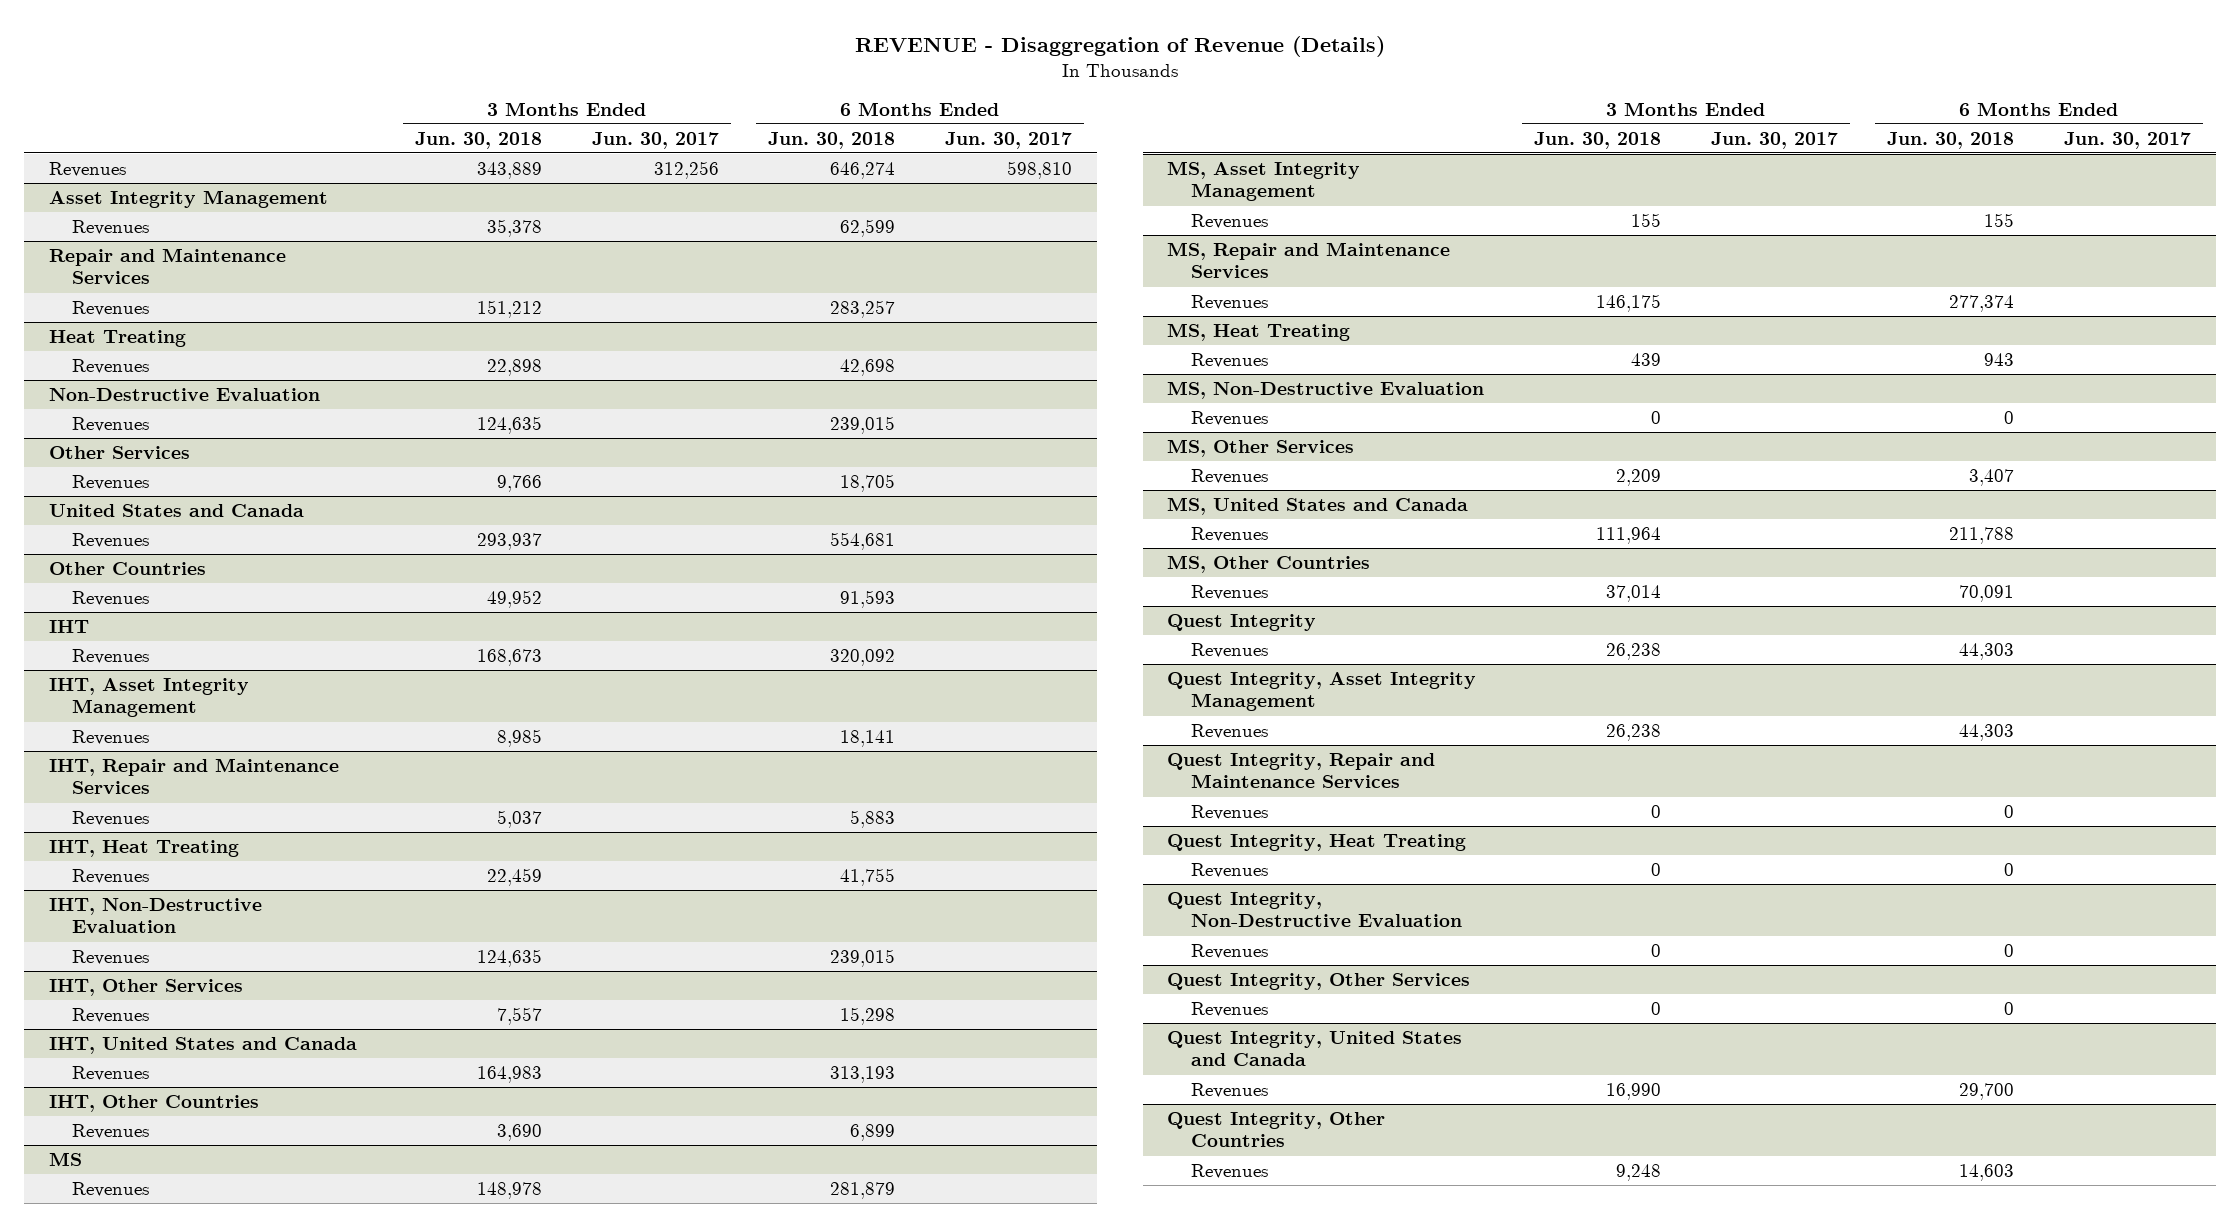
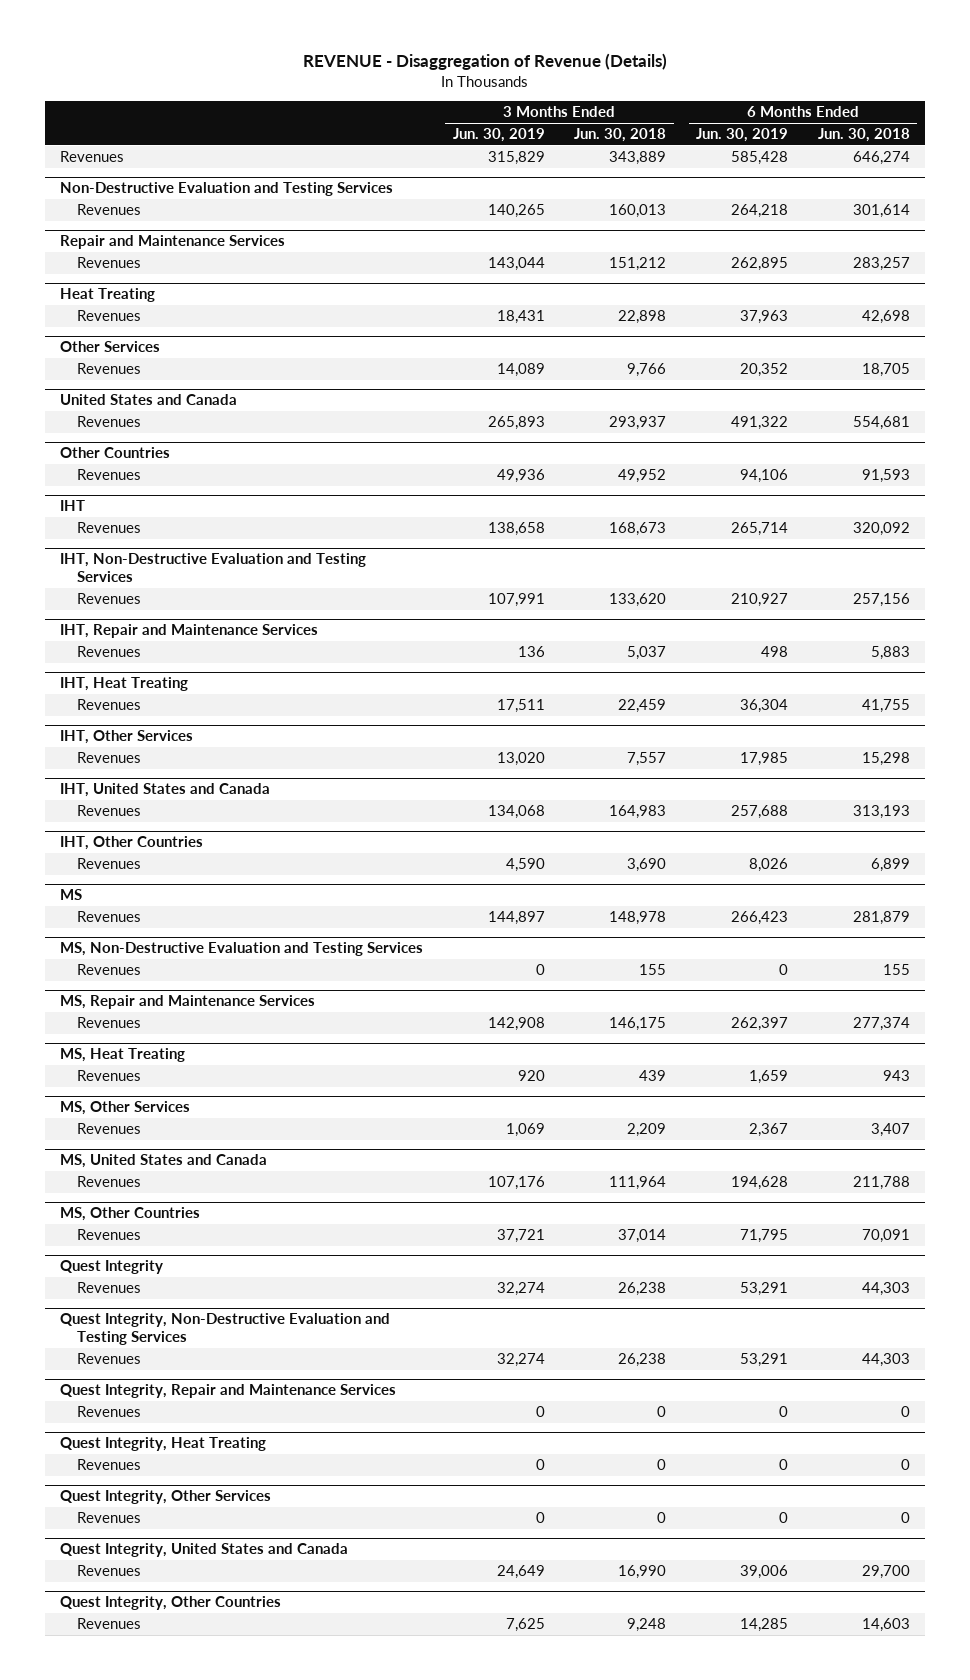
- | 3 Months Ended Jun. 30, 2018 | 3 Months Ended Jun. 30, 2017 | 6 Months Ended Jun. 30, 2018 | 6 Months Ended Jun. 30, 2017
+ | 3 Months Ended Jun. 30, 2019 | 3 Months Ended Jun. 30, 2018 | 6 Months Ended Jun. 30, 2019 | 6 Months Ended Jun. 30, 2018
- Asset Integrity Management
- Revenues | 35,378 | | 62,599 |
+ Non-Destructive Evaluation and Testing Services
+ Revenues | 140,265 | 160,013 | 264,218 | 301,614
- Non-Destructive Evaluation
- Revenues | 124,635 | | 239,015 |
- IHT, Asset Integrity Management
- Revenues | 8,985 | | 18,141 |
+ IHT, Non-Destructive Evaluation and Testing Services
+ Revenues | 107,991 | 133,620 | 210,927 | 257,156
- IHT, Non-Destructive Evaluation
- Revenues | 124,635 | | 239,015 |
- MS, Asset Integrity Management
+ MS, Non-Destructive Evaluation and Testing Services
- MS, Non-Destructive Evaluation
- Revenues | 0 | | 0 |
- Quest Integrity, Asset Integrity Management
+ Quest Integrity, Non-Destructive Evaluation and Testing Services
- Quest Integrity, Non-Destructive Evaluation
- Revenues | 0 | | 0 |

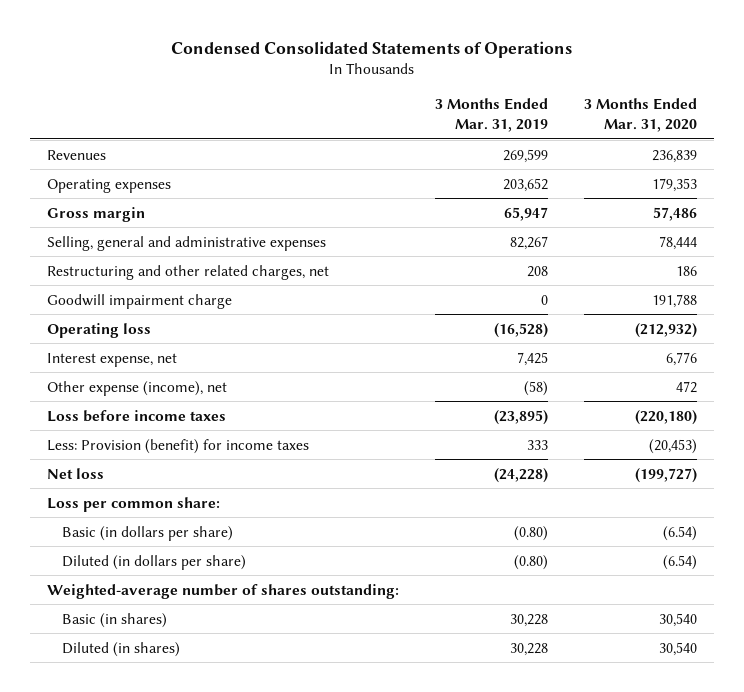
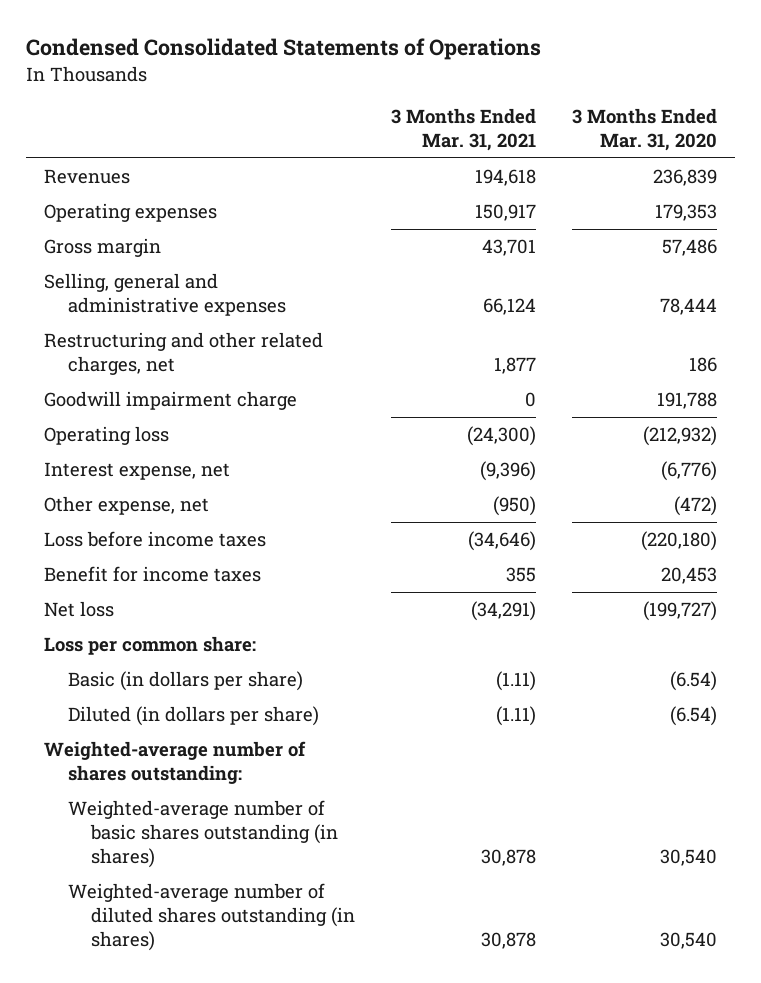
- | 3 Months Ended Mar. 31, 2019 | 3 Months Ended Mar. 31, 2020
+ | 3 Months Ended Mar. 31, 2021 | 3 Months Ended Mar. 31, 2020
- Interest expense, net | 7,425 | 6,776
- Other expense (income), net | (58) | 472
+ Interest expense, net | (9,396) | (6,776)
+ Other expense, net | (950) | (472)
- Less: Provision (benefit) for income taxes | 333 | (20,453)
+ Benefit for income taxes | 355 | 20,453
- Basic (in shares) | 30,228 | 30,540
- Diluted (in shares) | 30,228 | 30,540
+ Weighted-average number of basic shares outstanding (in shares) | 30,878 | 30,540
+ Weighted-average number of diluted shares outstanding (in shares) | 30,878 | 30,540

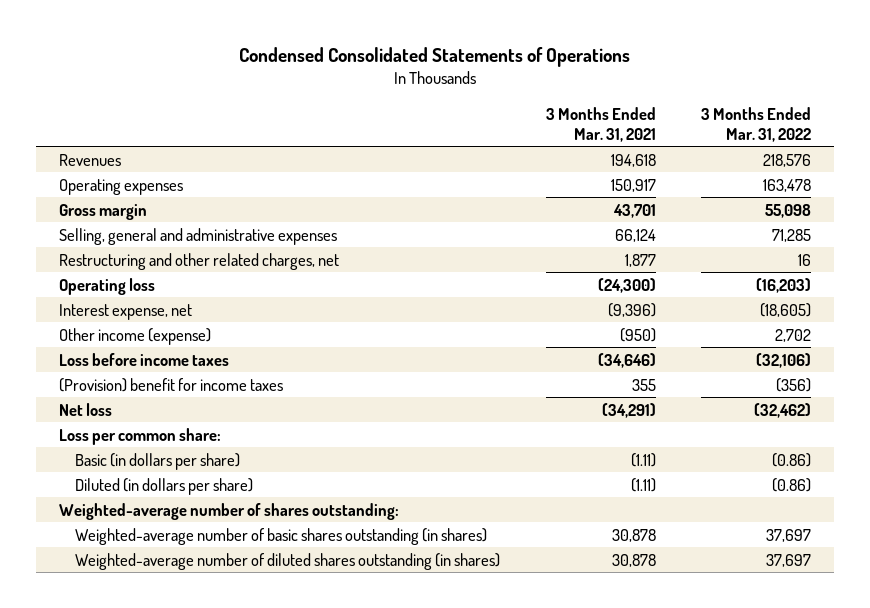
- | 3 Months Ended Mar. 31, 2021 | 3 Months Ended Mar. 31, 2020
+ | 3 Months Ended Mar. 31, 2021 | 3 Months Ended Mar. 31, 2022
- Goodwill impairment charge | 0 | 191,788
- Other expense, net | (950) | (472)
+ Other income (expense) | (950) | 2,702
- Benefit for income taxes | 355 | 20,453
+ (Provision) benefit for income taxes | 355 | (356)

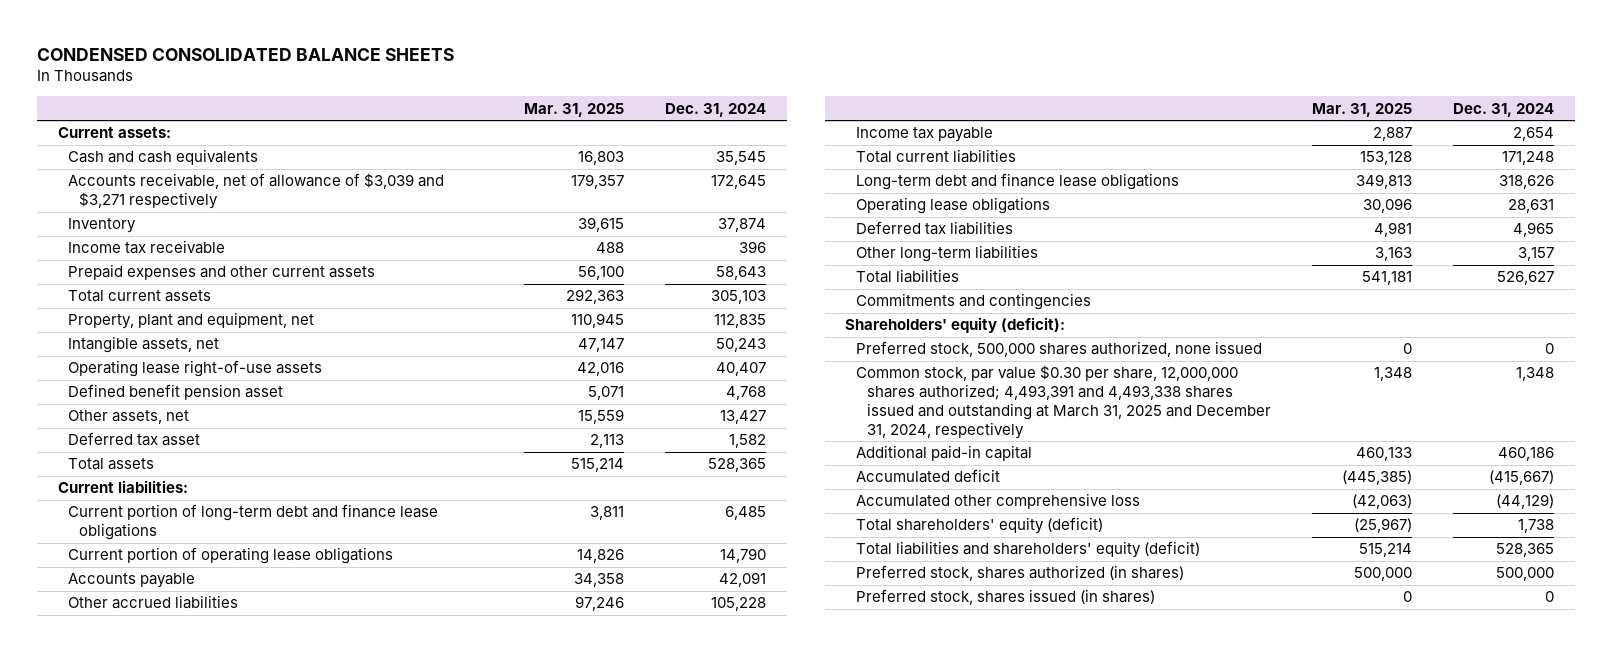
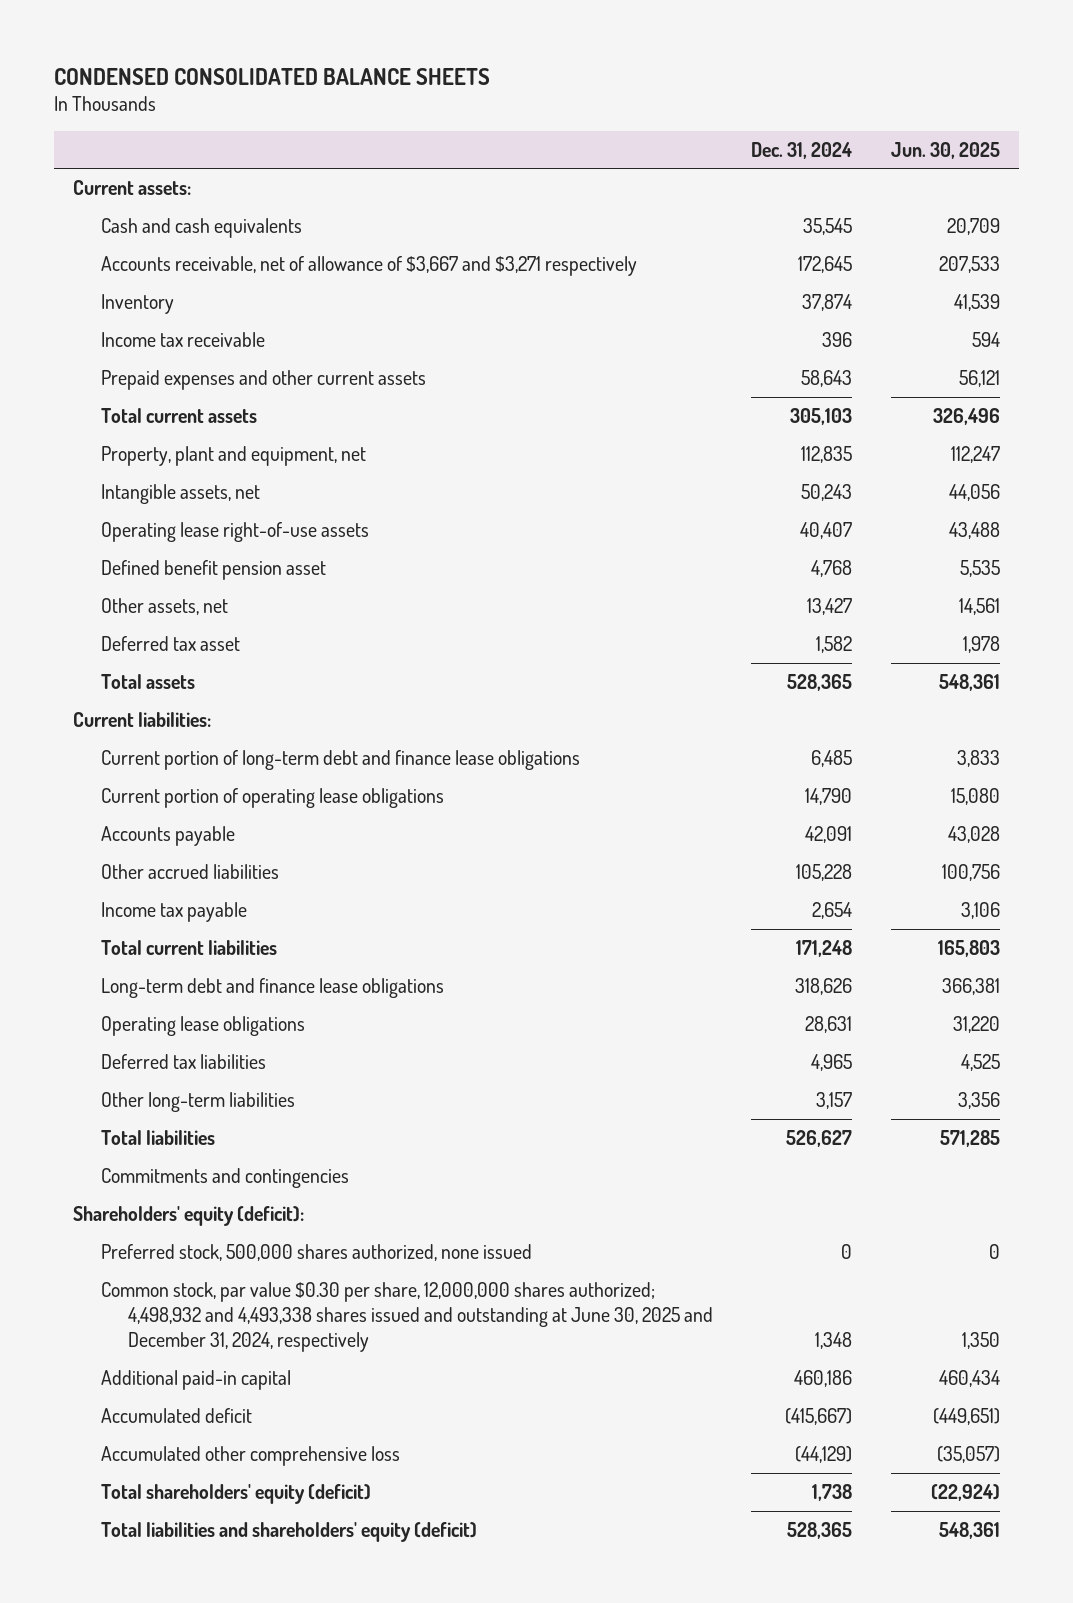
- | Mar. 31, 2025 | Dec. 31, 2024
+ | Dec. 31, 2024 | Jun. 30, 2025
- Accounts receivable, net of allowance of $3,039 and $3,271 respectively | 179,357 | 172,645
+ Accounts receivable, net of allowance of $3,667 and $3,271 respectively | 172,645 | 207,533
- Common stock, par value $0.30 per share, 12,000,000 shares authorized; 4,493,391 and 4,493,338 shares issued and outstanding at March 31, 2025 and December 31, 2024, respectively | 1,348 | 1,348
+ Common stock, par value $0.30 per share, 12,000,000 shares authorized; 4,498,932 and 4,493,338 shares issued and outstanding at June 30, 2025 and December 31, 2024, respectively | 1,348 | 1,350
- Preferred stock, shares authorized (in shares) | 500,000 | 500,000
- Preferred stock, shares issued (in shares) | 0 | 0

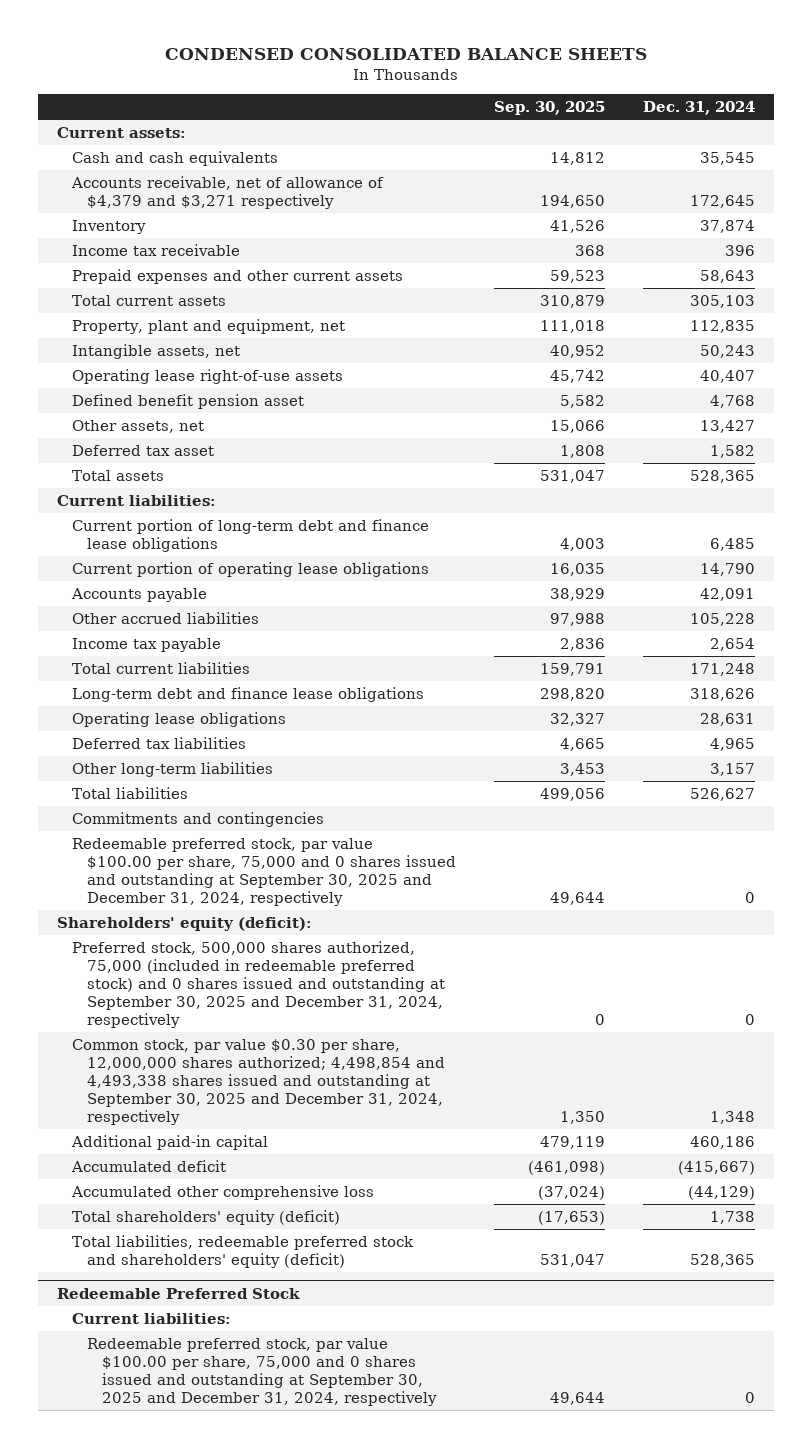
- | Dec. 31, 2024 | Jun. 30, 2025
+ | Sep. 30, 2025 | Dec. 31, 2024
- Accounts receivable, net of allowance of $3,667 and $3,271 respectively | 172,645 | 207,533
+ Accounts receivable, net of allowance of $4,379 and $3,271 respectively | 194,650 | 172,645
+ Redeemable preferred stock, par value $100.00 per share, 75,000 and 0 shares issued and outstanding at September 30, 2025 and December 31, 2024, respectively | 49,644 | 0
- Preferred stock, 500,000 shares authorized, none issued | 0 | 0
- Common stock, par value $0.30 per share, 12,000,000 shares authorized; 4,498,932 and 4,493,338 shares issued and outstanding at June 30, 2025 and December 31, 2024, respectively | 1,348 | 1,350
+ Preferred stock, 500,000 shares authorized, 75,000 (included in redeemable preferred stock) and 0 shares issued and outstanding at September 30, 2025 and December 31, 2024, respectively | 0 | 0
+ Common stock, par value $0.30 per share, 12,000,000 shares authorized; 4,498,854 and 4,493,338 shares issued and outstanding at September 30, 2025 and December 31, 2024, respectively | 1,350 | 1,348
- Total liabilities and shareholders' equity (deficit) | 528,365 | 548,361
+ Total liabilities, redeemable preferred stock and shareholders' equity (deficit) | 531,047 | 528,365
+ Redeemable Preferred Stock
+ Current liabilities:
+ Redeemable preferred stock, par value $100.00 per share, 75,000 and 0 shares issued and outstanding at September 30, 2025 and December 31, 2024, respectively | 49,644 | 0

